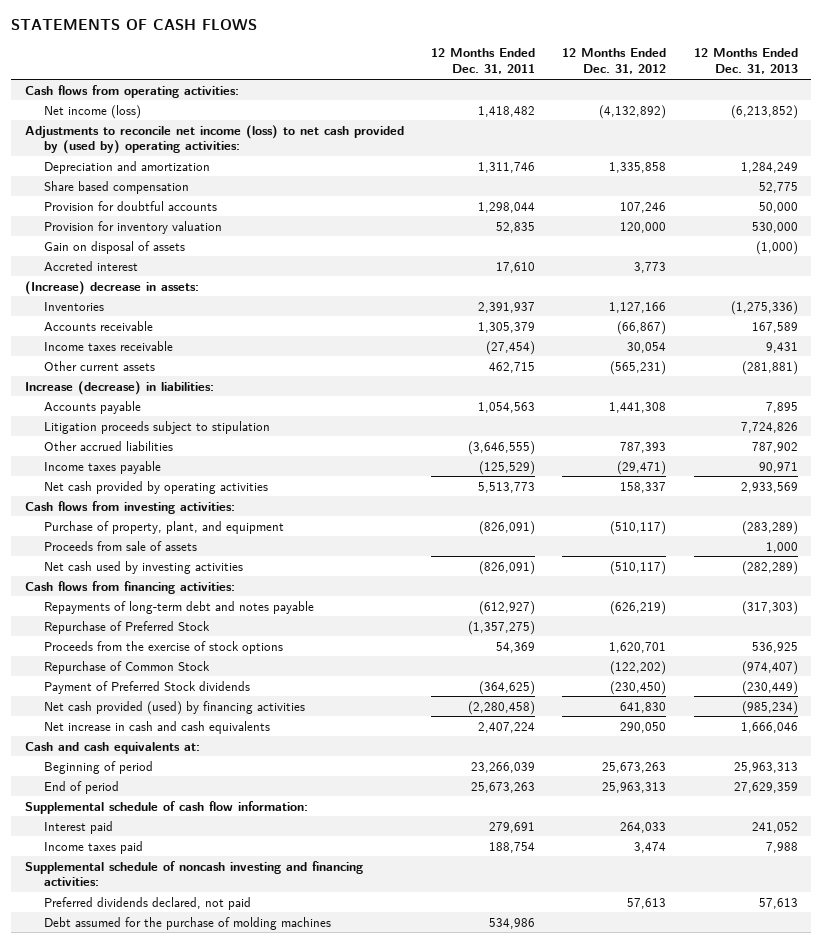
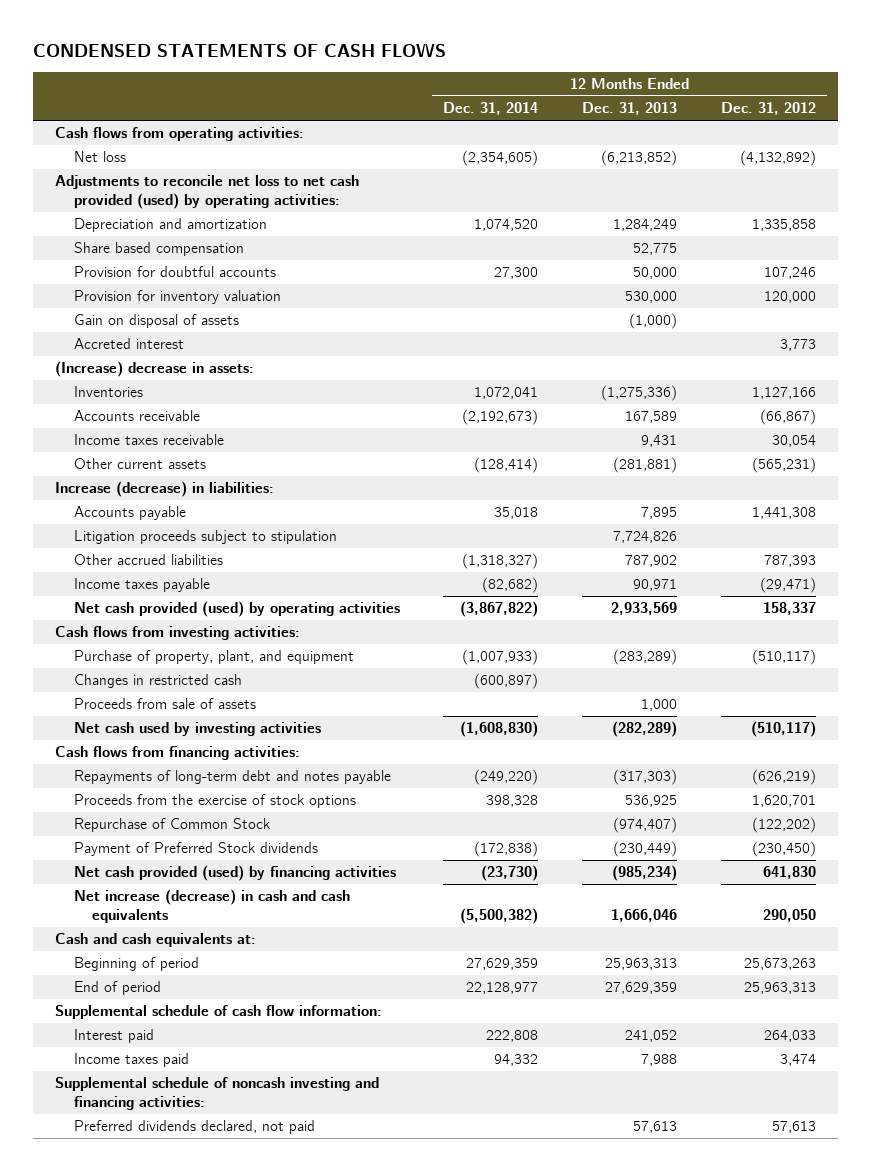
- STATEMENTS OF CASH FLOWS
+ CONDENSED STATEMENTS OF CASH FLOWS
- | 12 Months Ended Dec. 31, 2011 | 12 Months Ended Dec. 31, 2012 | 12 Months Ended Dec. 31, 2013
+ | 12 Months Ended Dec. 31, 2014 | 12 Months Ended Dec. 31, 2013 | 12 Months Ended Dec. 31, 2012
- Net income (loss) | 1,418,482 | (4,132,892) | (6,213,852)
- Adjustments to reconcile net income (loss) to net cash provided by (used by) operating activities:
+ Net loss | (2,354,605) | (6,213,852) | (4,132,892)
+ Adjustments to reconcile net loss to net cash provided (used) by operating activities:
- Net cash provided by operating activities | 5,513,773 | 158,337 | 2,933,569
+ Net cash provided (used) by operating activities | (3,867,822) | 2,933,569 | 158,337
+ Changes in restricted cash | (600,897) | |
- Repurchase of Preferred Stock | (1,357,275) | |
- Net increase in cash and cash equivalents | 2,407,224 | 290,050 | 1,666,046
+ Net increase (decrease) in cash and cash equivalents | (5,500,382) | 1,666,046 | 290,050
- Debt assumed for the purchase of molding machines | 534,986 | |

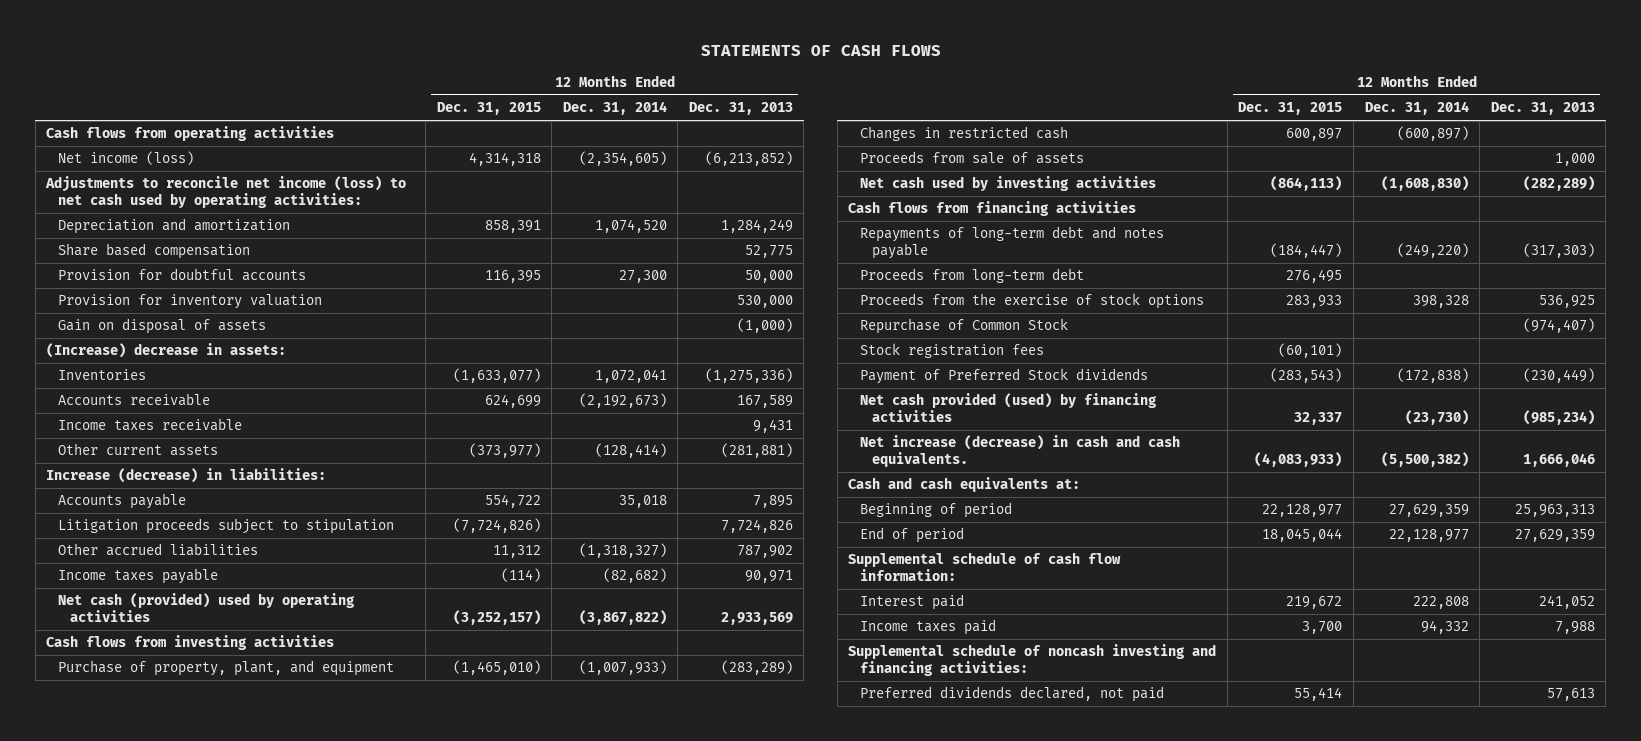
- CONDENSED STATEMENTS OF CASH FLOWS
+ STATEMENTS OF CASH FLOWS
- | 12 Months Ended Dec. 31, 2014 | 12 Months Ended Dec. 31, 2013 | 12 Months Ended Dec. 31, 2012
+ | 12 Months Ended Dec. 31, 2015 | 12 Months Ended Dec. 31, 2014 | 12 Months Ended Dec. 31, 2013
- Cash flows from operating activities:
- Net loss | (2,354,605) | (6,213,852) | (4,132,892)
- Adjustments to reconcile net loss to net cash provided (used) by operating activities:
+ Cash flows from operating activities
+ Net income (loss) | 4,314,318 | (2,354,605) | (6,213,852)
+ Adjustments to reconcile net income (loss) to net cash used by operating activities:
- Accreted interest | | | 3,773
- Net cash provided (used) by operating activities | (3,867,822) | 2,933,569 | 158,337
- Cash flows from investing activities:
+ Net cash (provided) used by operating activities | (3,252,157) | (3,867,822) | 2,933,569
+ Cash flows from investing activities
- Cash flows from financing activities:
+ Cash flows from financing activities
+ Proceeds from long-term debt | 276,495 | |
+ Stock registration fees | (60,101) | |
- Net increase (decrease) in cash and cash equivalents | (5,500,382) | 1,666,046 | 290,050
+ Net increase (decrease) in cash and cash equivalents. | (4,083,933) | (5,500,382) | 1,666,046

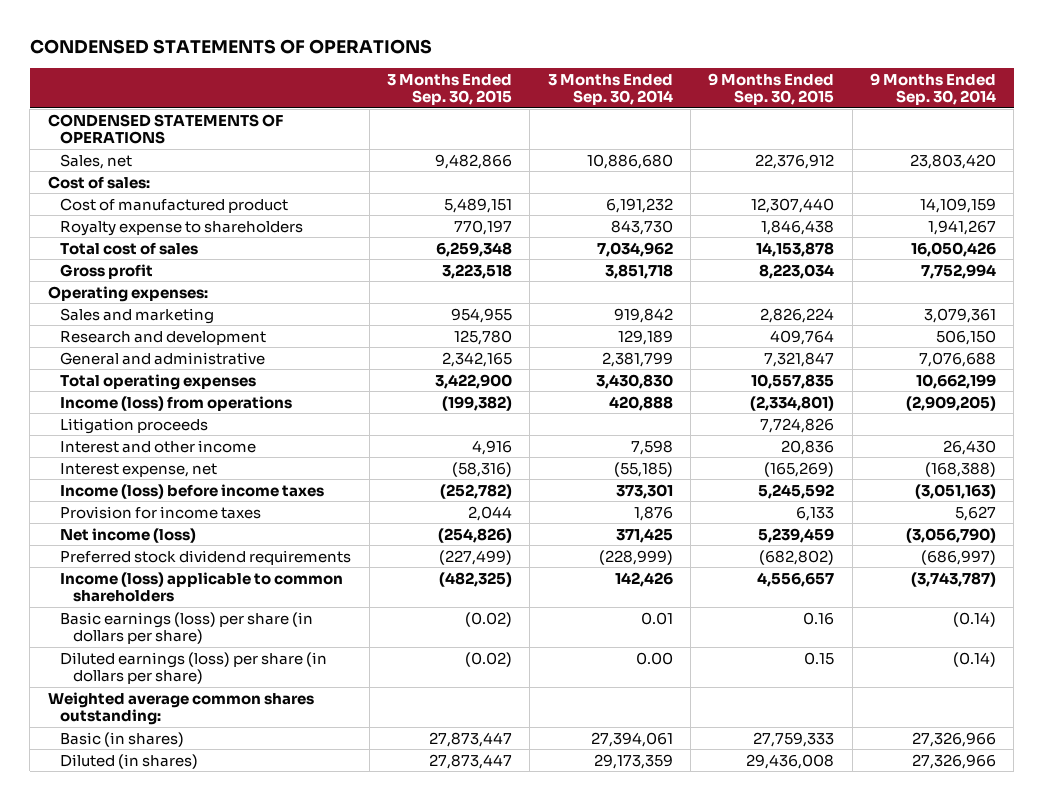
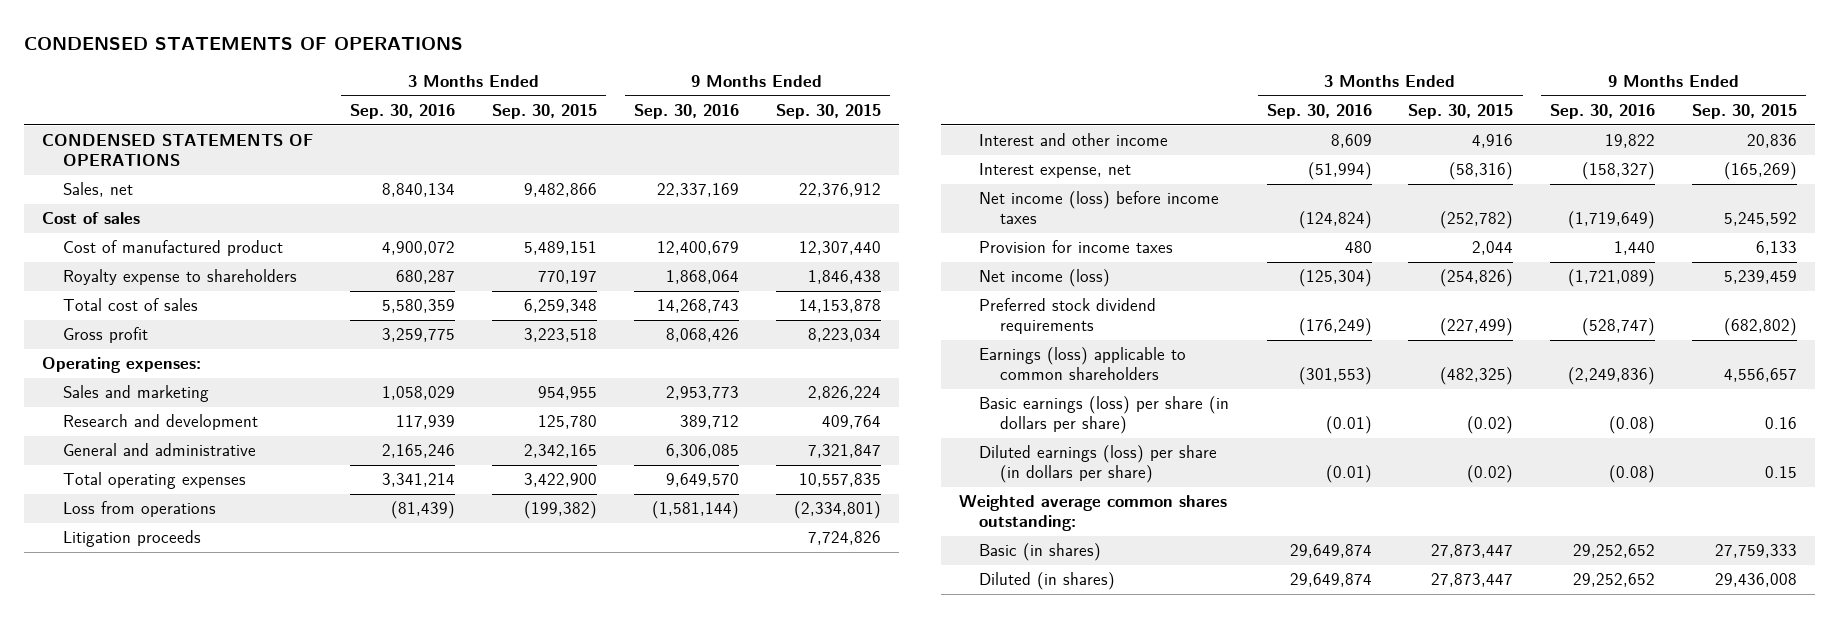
- | 3 Months Ended Sep. 30, 2015 | 3 Months Ended Sep. 30, 2014 | 9 Months Ended Sep. 30, 2015 | 9 Months Ended Sep. 30, 2014
+ | 3 Months Ended Sep. 30, 2016 | 3 Months Ended Sep. 30, 2015 | 9 Months Ended Sep. 30, 2016 | 9 Months Ended Sep. 30, 2015
- Cost of sales:
+ Cost of sales
- Income (loss) from operations | (199,382) | 420,888 | (2,334,801) | (2,909,205)
+ Loss from operations | (81,439) | (199,382) | (1,581,144) | (2,334,801)
- Income (loss) before income taxes | (252,782) | 373,301 | 5,245,592 | (3,051,163)
+ Net income (loss) before income taxes | (124,824) | (252,782) | (1,719,649) | 5,245,592
- Income (loss) applicable to common shareholders | (482,325) | 142,426 | 4,556,657 | (3,743,787)
+ Earnings (loss) applicable to common shareholders | (301,553) | (482,325) | (2,249,836) | 4,556,657

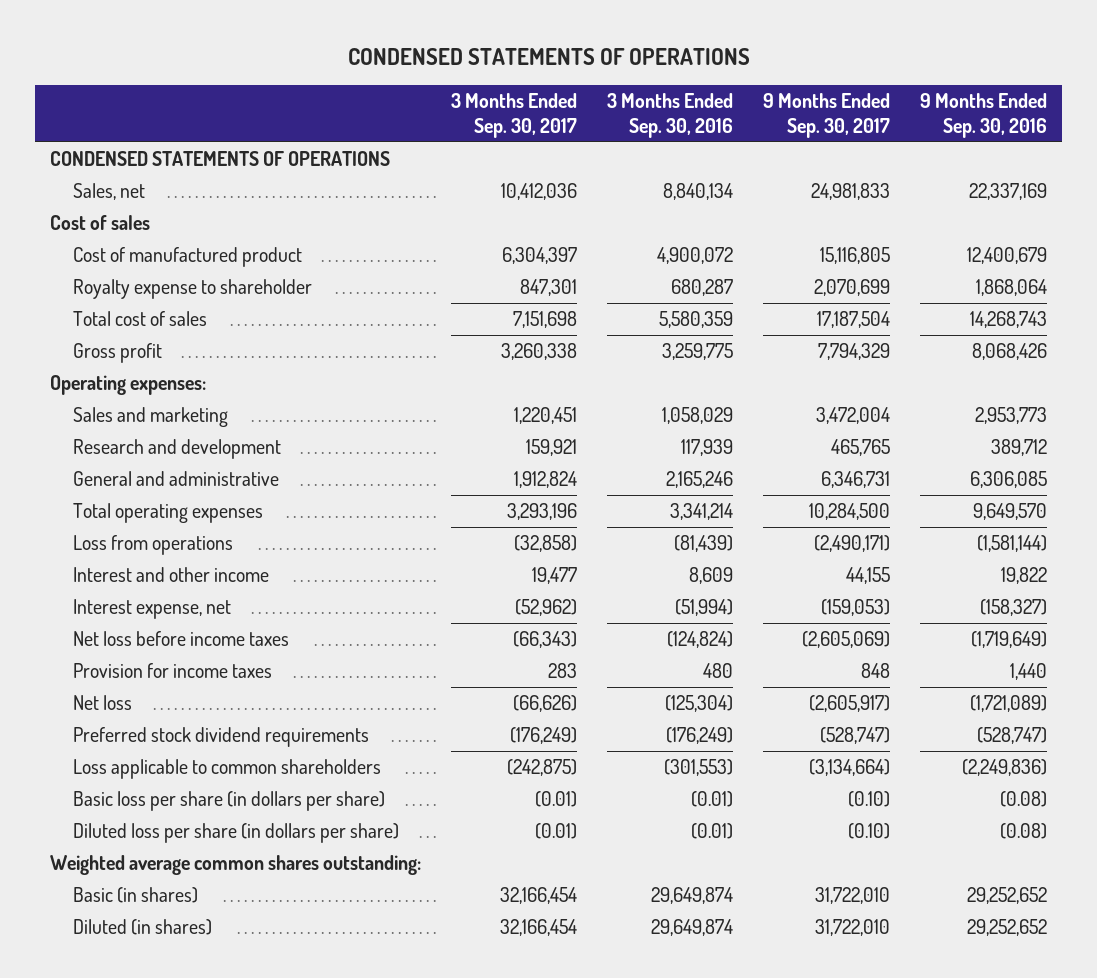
- | 3 Months Ended Sep. 30, 2016 | 3 Months Ended Sep. 30, 2015 | 9 Months Ended Sep. 30, 2016 | 9 Months Ended Sep. 30, 2015
+ | 3 Months Ended Sep. 30, 2017 | 3 Months Ended Sep. 30, 2016 | 9 Months Ended Sep. 30, 2017 | 9 Months Ended Sep. 30, 2016
- Royalty expense to shareholders | 680,287 | 770,197 | 1,868,064 | 1,846,438
+ Royalty expense to shareholder | 847,301 | 680,287 | 2,070,699 | 1,868,064
- Litigation proceeds | | | | 7,724,826
- Net income (loss) before income taxes | (124,824) | (252,782) | (1,719,649) | 5,245,592
+ Net loss before income taxes | (66,343) | (124,824) | (2,605,069) | (1,719,649)
- Net income (loss) | (125,304) | (254,826) | (1,721,089) | 5,239,459
+ Net loss | (66,626) | (125,304) | (2,605,917) | (1,721,089)
- Earnings (loss) applicable to common shareholders | (301,553) | (482,325) | (2,249,836) | 4,556,657
- Basic earnings (loss) per share (in dollars per share) | (0.01) | (0.02) | (0.08) | 0.16
- Diluted earnings (loss) per share (in dollars per share) | (0.01) | (0.02) | (0.08) | 0.15
+ Loss applicable to common shareholders | (242,875) | (301,553) | (3,134,664) | (2,249,836)
+ Basic loss per share (in dollars per share) | (0.01) | (0.01) | (0.10) | (0.08)
+ Diluted loss per share (in dollars per share) | (0.01) | (0.01) | (0.10) | (0.08)

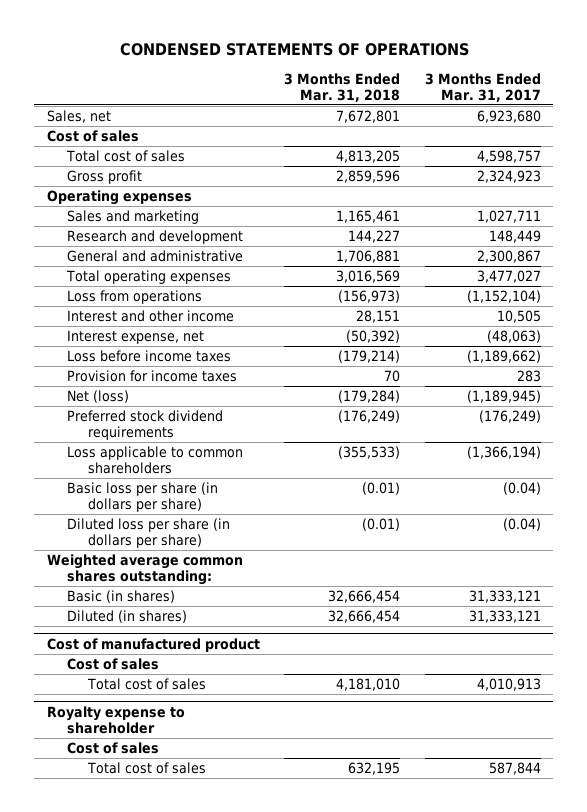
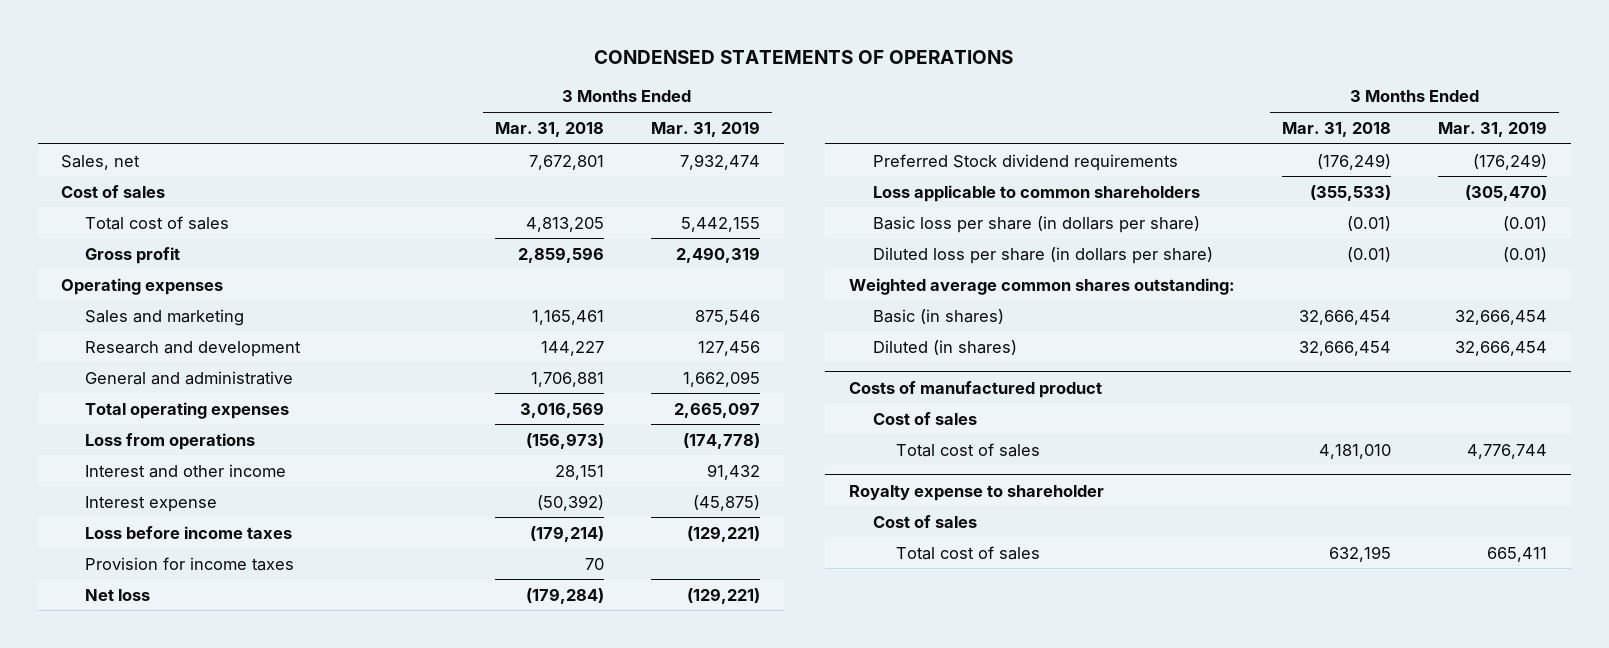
- | 3 Months Ended Mar. 31, 2018 | 3 Months Ended Mar. 31, 2017
+ | 3 Months Ended Mar. 31, 2018 | 3 Months Ended Mar. 31, 2019
- Interest expense, net | (50,392) | (48,063)
+ Interest expense | (50,392) | (45,875)
- Net (loss) | (179,284) | (1,189,945)
- Preferred stock dividend requirements | (176,249) | (176,249)
+ Net loss | (179,284) | (129,221)
+ Preferred Stock dividend requirements | (176,249) | (176,249)
- Cost of manufactured product
+ Costs of manufactured product

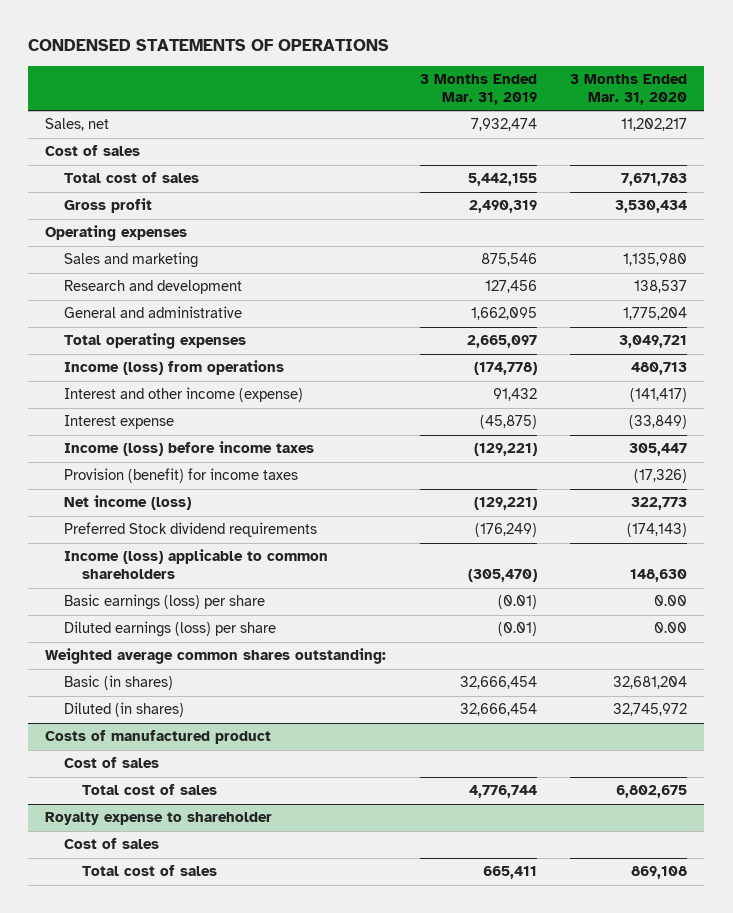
- | 3 Months Ended Mar. 31, 2018 | 3 Months Ended Mar. 31, 2019
+ | 3 Months Ended Mar. 31, 2019 | 3 Months Ended Mar. 31, 2020
- Loss from operations | (156,973) | (174,778)
- Interest and other income | 28,151 | 91,432
+ Income (loss) from operations | (174,778) | 480,713
+ Interest and other income (expense) | 91,432 | (141,417)
- Loss before income taxes | (179,214) | (129,221)
- Provision for income taxes | 70 |
- Net loss | (179,284) | (129,221)
+ Income (loss) before income taxes | (129,221) | 305,447
+ Provision (benefit) for income taxes | | (17,326)
+ Net income (loss) | (129,221) | 322,773
- Loss applicable to common shareholders | (355,533) | (305,470)
- Basic loss per share (in dollars per share) | (0.01) | (0.01)
- Diluted loss per share (in dollars per share) | (0.01) | (0.01)
+ Income (loss) applicable to common shareholders | (305,470) | 148,630
+ Basic earnings (loss) per share | (0.01) | 0.00
+ Diluted earnings (loss) per share | (0.01) | 0.00

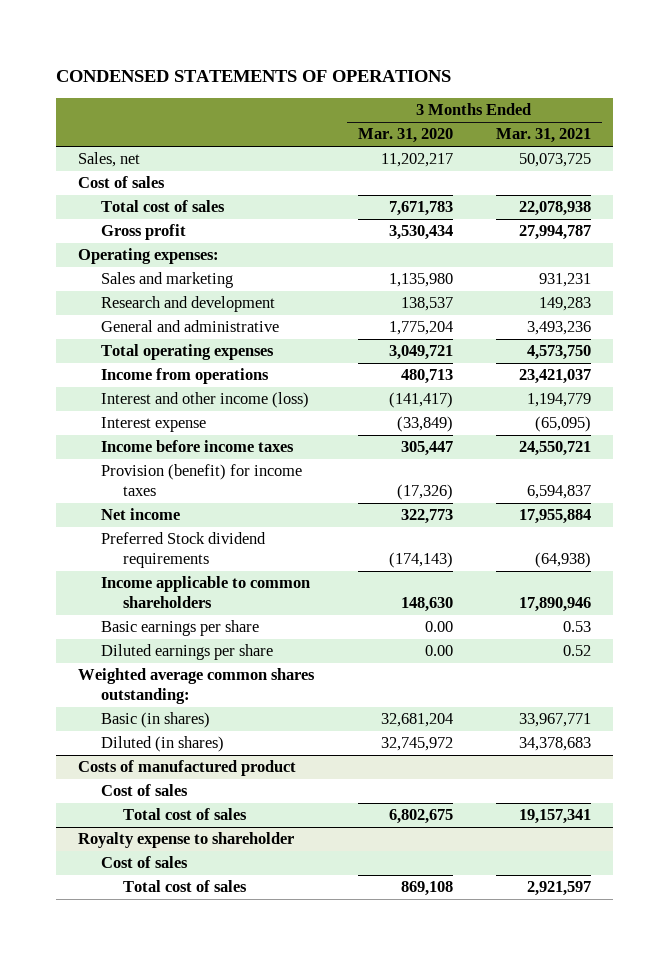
- | 3 Months Ended Mar. 31, 2019 | 3 Months Ended Mar. 31, 2020
+ | 3 Months Ended Mar. 31, 2020 | 3 Months Ended Mar. 31, 2021
- Operating expenses
+ Operating expenses:
- Income (loss) from operations | (174,778) | 480,713
- Interest and other income (expense) | 91,432 | (141,417)
+ Income from operations | 480,713 | 23,421,037
+ Interest and other income (loss) | (141,417) | 1,194,779
- Income (loss) before income taxes | (129,221) | 305,447
+ Income before income taxes | 305,447 | 24,550,721
- Net income (loss) | (129,221) | 322,773
+ Net income | 322,773 | 17,955,884
- Income (loss) applicable to common shareholders | (305,470) | 148,630
- Basic earnings (loss) per share | (0.01) | 0.00
- Diluted earnings (loss) per share | (0.01) | 0.00
+ Income applicable to common shareholders | 148,630 | 17,890,946
+ Basic earnings per share | 0.00 | 0.53
+ Diluted earnings per share | 0.00 | 0.52

